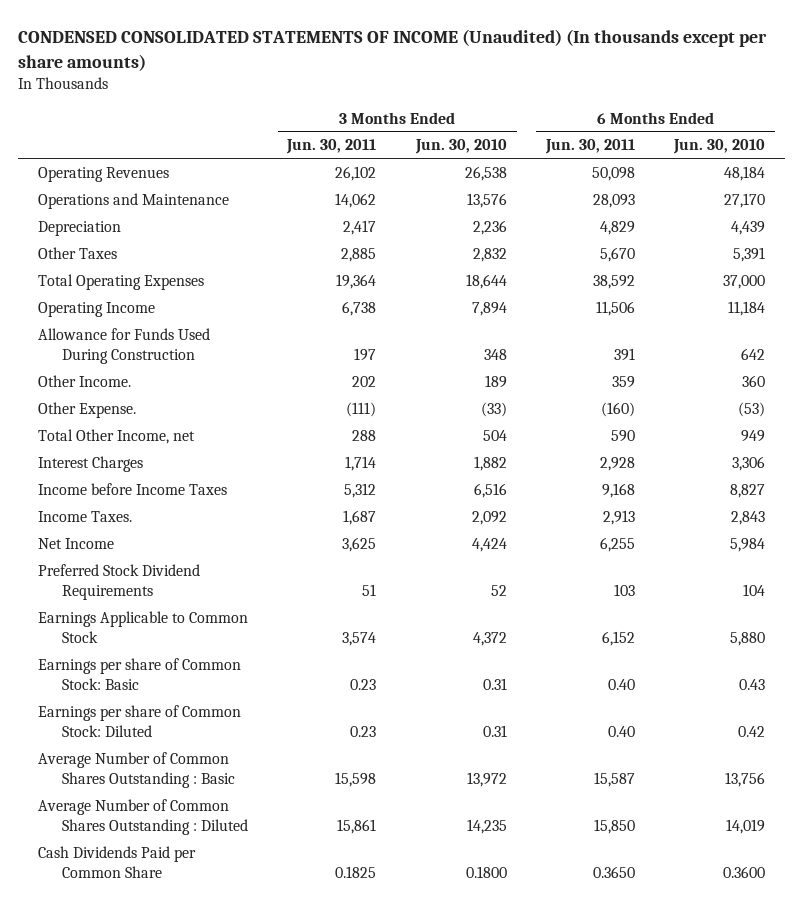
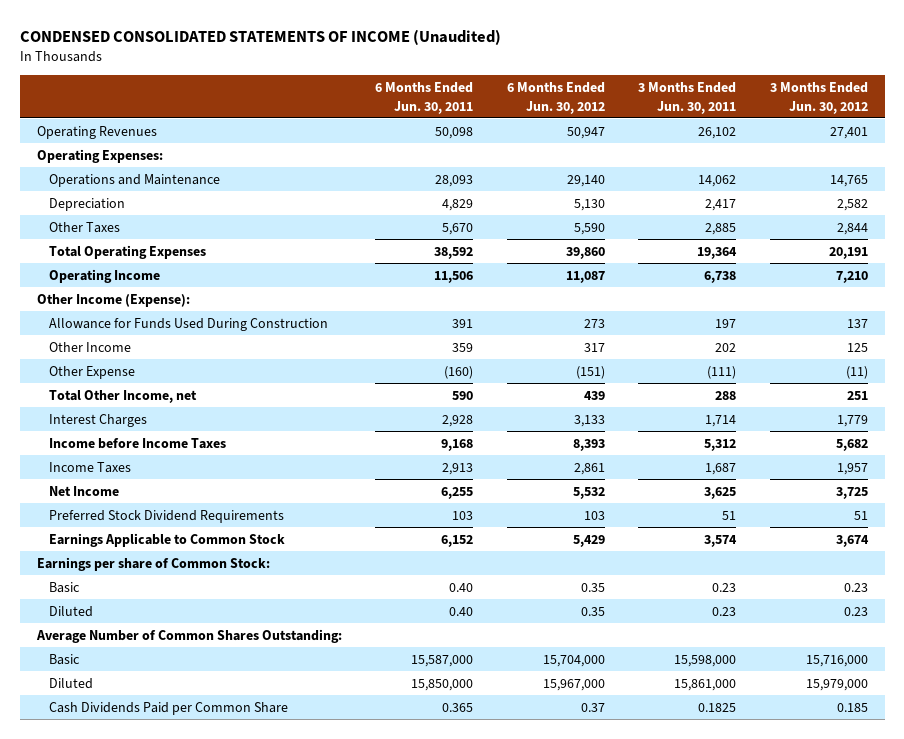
- CONDENSED CONSOLIDATED STATEMENTS OF INCOME (Unaudited) (In thousands except per share amounts)
+ CONDENSED CONSOLIDATED STATEMENTS OF INCOME (Unaudited)
- | 3 Months Ended Jun. 30, 2011 | 3 Months Ended Jun. 30, 2010 | 6 Months Ended Jun. 30, 2011 | 6 Months Ended Jun. 30, 2010
+ | 6 Months Ended Jun. 30, 2011 | 6 Months Ended Jun. 30, 2012 | 3 Months Ended Jun. 30, 2011 | 3 Months Ended Jun. 30, 2012
+ Operating Expenses:
+ Other Income (Expense):
- Other Income. | 202 | 189 | 359 | 360
- Other Expense. | (111) | (33) | (160) | (53)
+ Other Income | 359 | 317 | 202 | 125
+ Other Expense | (160) | (151) | (111) | (11)
- Income Taxes. | 1,687 | 2,092 | 2,913 | 2,843
+ Income Taxes | 2,913 | 2,861 | 1,687 | 1,957
- Earnings per share of Common Stock: Basic | 0.23 | 0.31 | 0.40 | 0.43
- Earnings per share of Common Stock: Diluted | 0.23 | 0.31 | 0.40 | 0.42
- Average Number of Common Shares Outstanding : Basic | 15,598 | 13,972 | 15,587 | 13,756
- Average Number of Common Shares Outstanding : Diluted | 15,861 | 14,235 | 15,850 | 14,019
- Cash Dividends Paid per Common Share | 0.1825 | 0.1800 | 0.3650 | 0.3600
+ Earnings per share of Common Stock:
+ Basic | 0.40 | 0.35 | 0.23 | 0.23
+ Diluted | 0.40 | 0.35 | 0.23 | 0.23
+ Average Number of Common Shares Outstanding:
+ Basic | 15,587,000 | 15,704,000 | 15,598,000 | 15,716,000
+ Diluted | 15,850,000 | 15,967,000 | 15,861,000 | 15,979,000
+ Cash Dividends Paid per Common Share | 0.365 | 0.37 | 0.1825 | 0.185

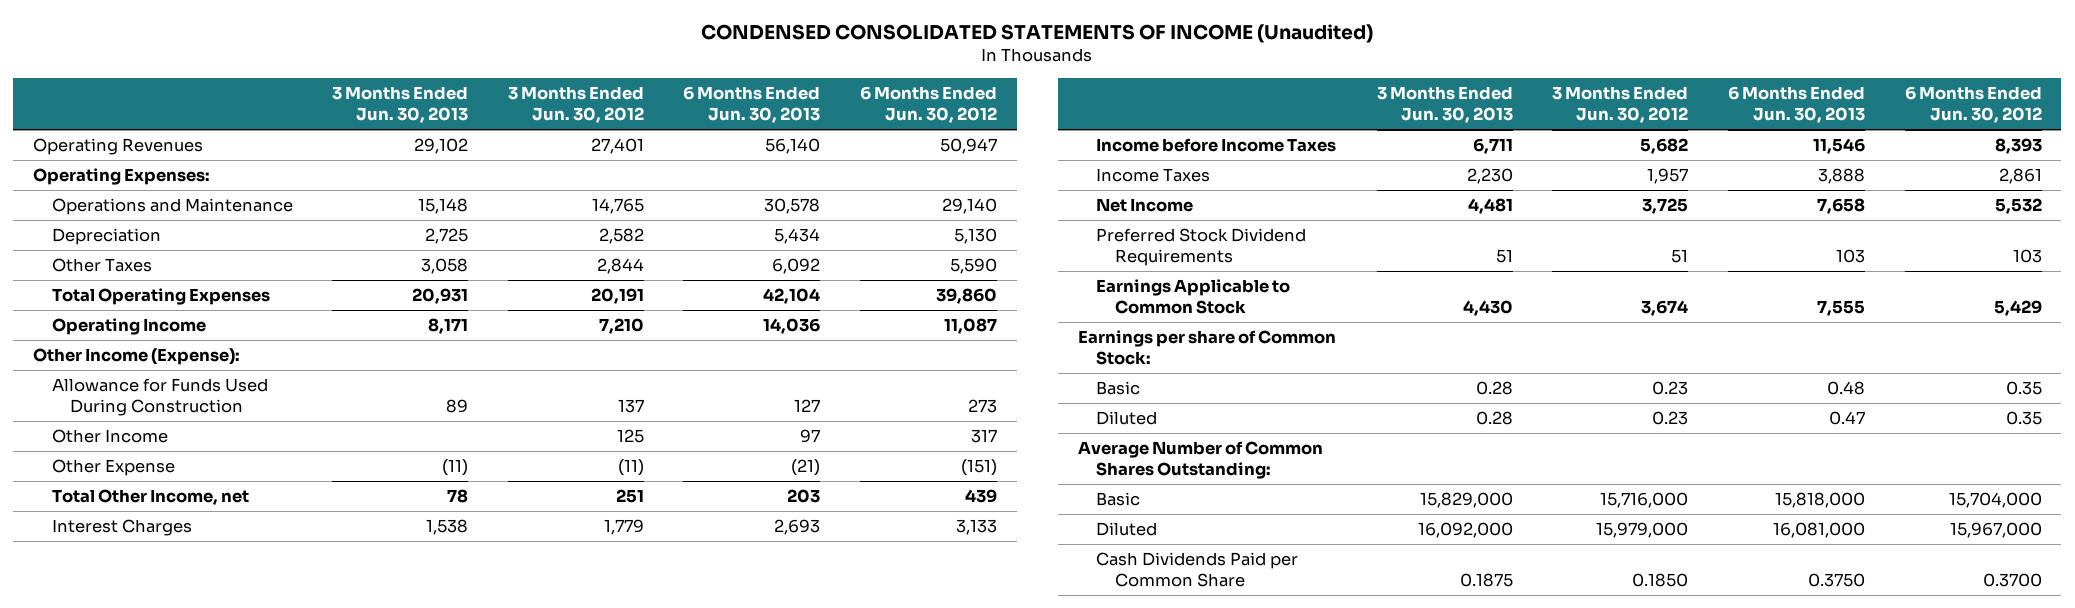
- | 6 Months Ended Jun. 30, 2011 | 6 Months Ended Jun. 30, 2012 | 3 Months Ended Jun. 30, 2011 | 3 Months Ended Jun. 30, 2012
+ | 3 Months Ended Jun. 30, 2013 | 3 Months Ended Jun. 30, 2012 | 6 Months Ended Jun. 30, 2013 | 6 Months Ended Jun. 30, 2012
- Cash Dividends Paid per Common Share | 0.365 | 0.37 | 0.1825 | 0.185
+ Cash Dividends Paid per Common Share | 0.1875 | 0.1850 | 0.3750 | 0.3700

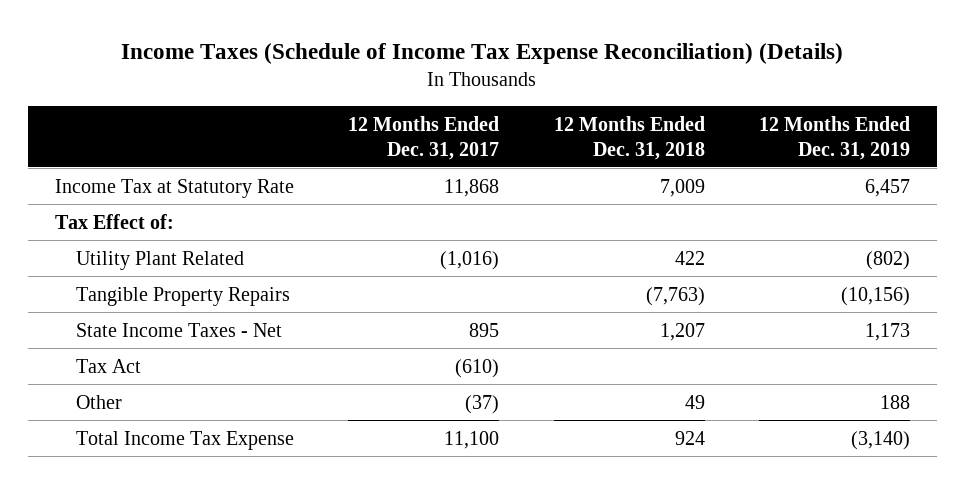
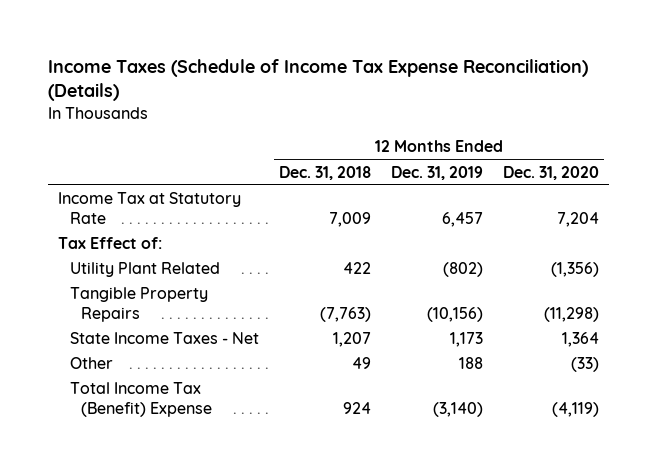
- | 12 Months Ended Dec. 31, 2017 | 12 Months Ended Dec. 31, 2018 | 12 Months Ended Dec. 31, 2019
+ | 12 Months Ended Dec. 31, 2018 | 12 Months Ended Dec. 31, 2019 | 12 Months Ended Dec. 31, 2020
- Tax Act | (610) | |
- Total Income Tax Expense | 11,100 | 924 | (3,140)
+ Total Income Tax (Benefit) Expense | 924 | (3,140) | (4,119)

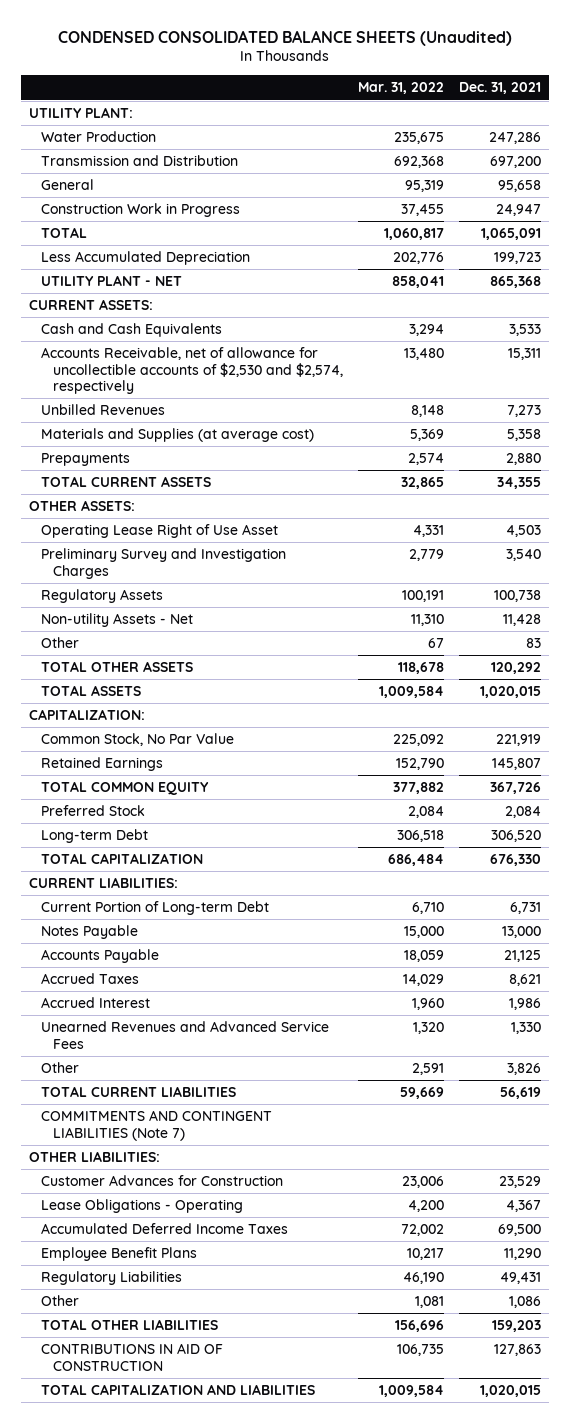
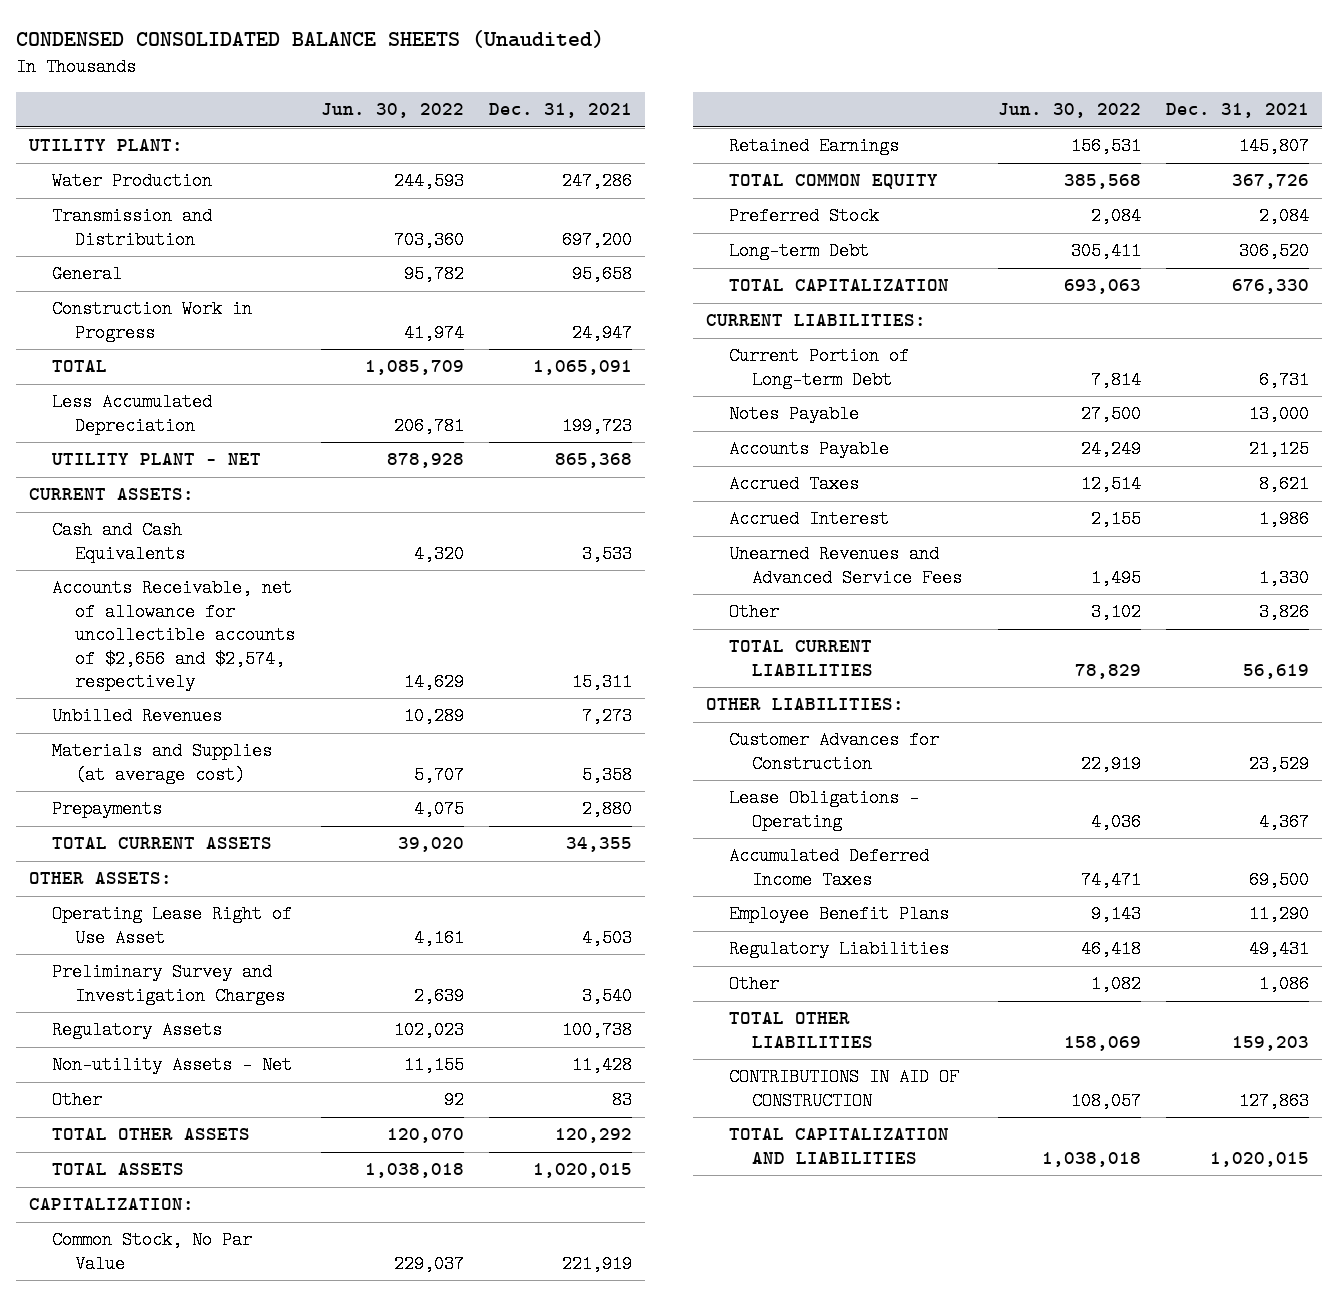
- | Mar. 31, 2022 | Dec. 31, 2021
+ | Jun. 30, 2022 | Dec. 31, 2021
- Accounts Receivable, net of allowance for uncollectible accounts of $2,530 and $2,574, respectively | 13,480 | 15,311
+ Accounts Receivable, net of allowance for uncollectible accounts of $2,656 and $2,574, respectively | 14,629 | 15,311
- COMMITMENTS AND CONTINGENT LIABILITIES (Note 7)

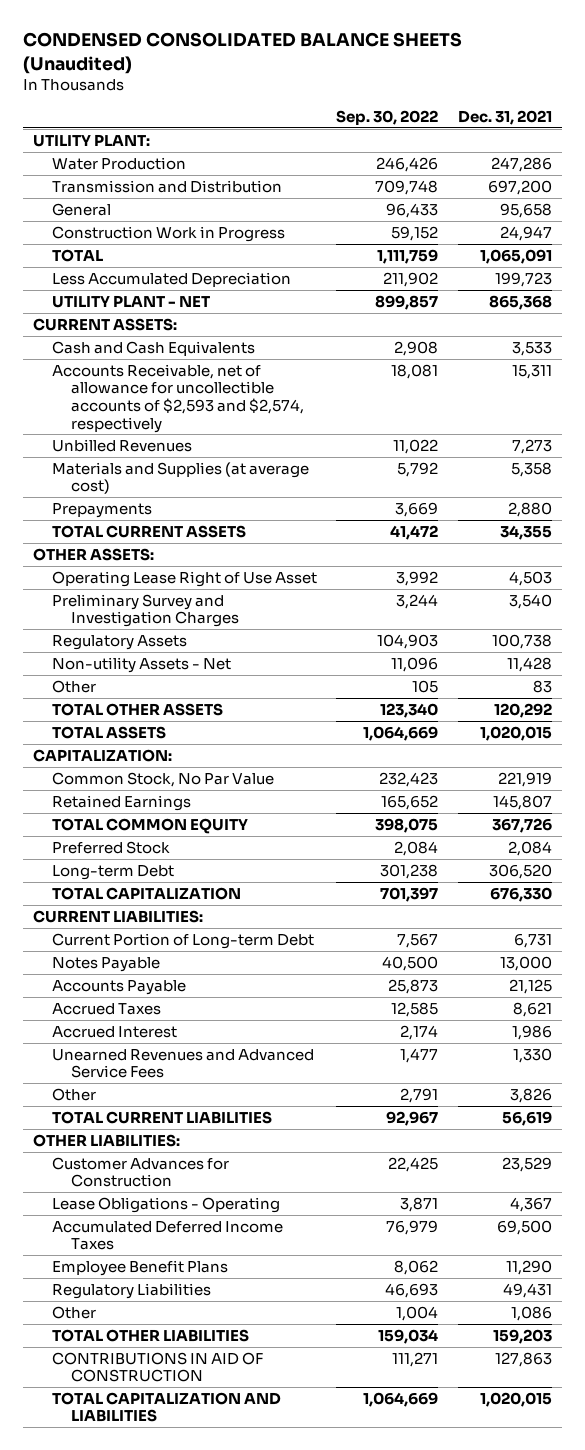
- | Jun. 30, 2022 | Dec. 31, 2021
+ | Sep. 30, 2022 | Dec. 31, 2021
- Accounts Receivable, net of allowance for uncollectible accounts of $2,656 and $2,574, respectively | 14,629 | 15,311
+ Accounts Receivable, net of allowance for uncollectible accounts of $2,593 and $2,574, respectively | 18,081 | 15,311

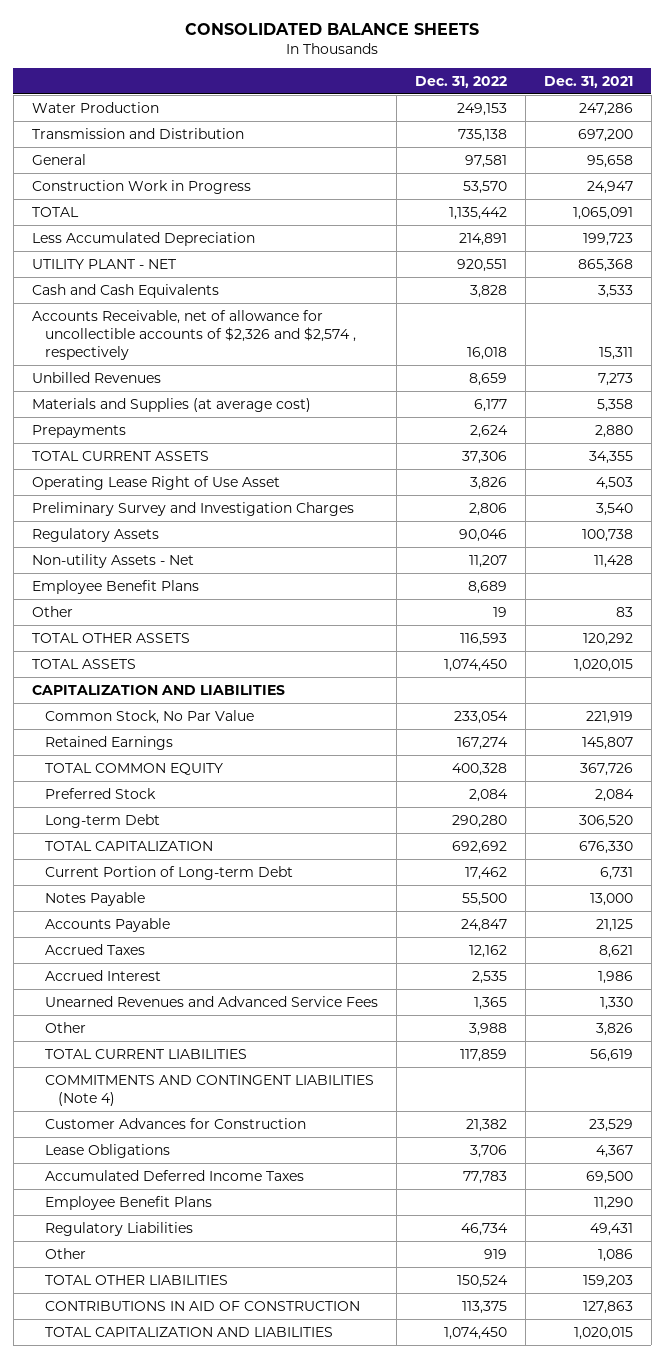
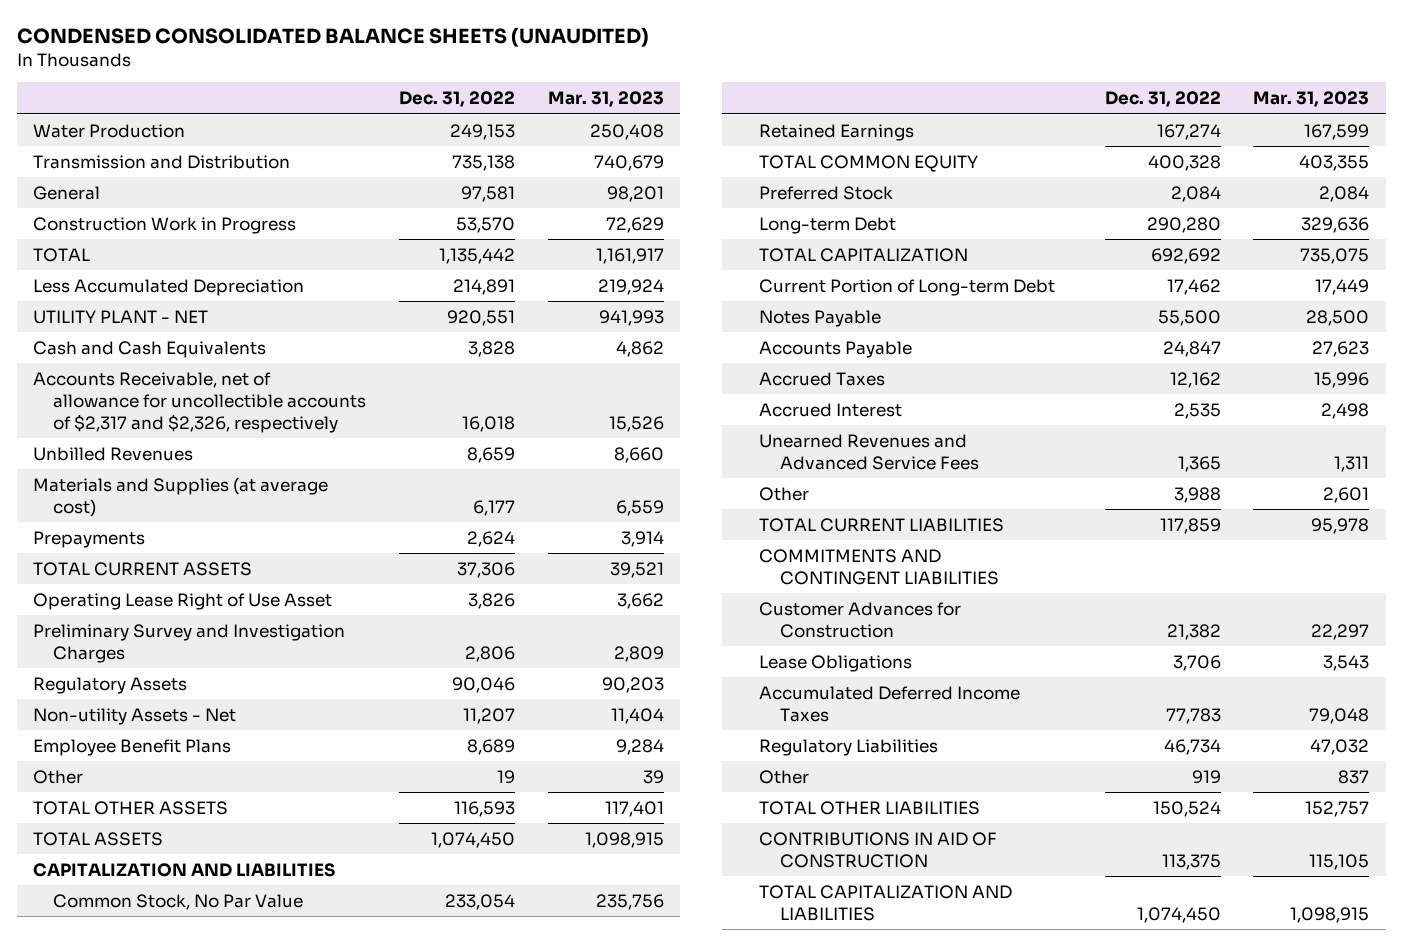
- CONSOLIDATED BALANCE SHEETS
+ CONDENSED CONSOLIDATED BALANCE SHEETS (UNAUDITED)
- | Dec. 31, 2022 | Dec. 31, 2021
+ | Dec. 31, 2022 | Mar. 31, 2023
- Accounts Receivable, net of allowance for uncollectible accounts of $2,326 and $2,574 , respectively | 16,018 | 15,311
+ Accounts Receivable, net of allowance for uncollectible accounts of $2,317 and $2,326, respectively | 16,018 | 15,526
- COMMITMENTS AND CONTINGENT LIABILITIES (Note 4)
+ COMMITMENTS AND CONTINGENT LIABILITIES
- Employee Benefit Plans | | 11,290

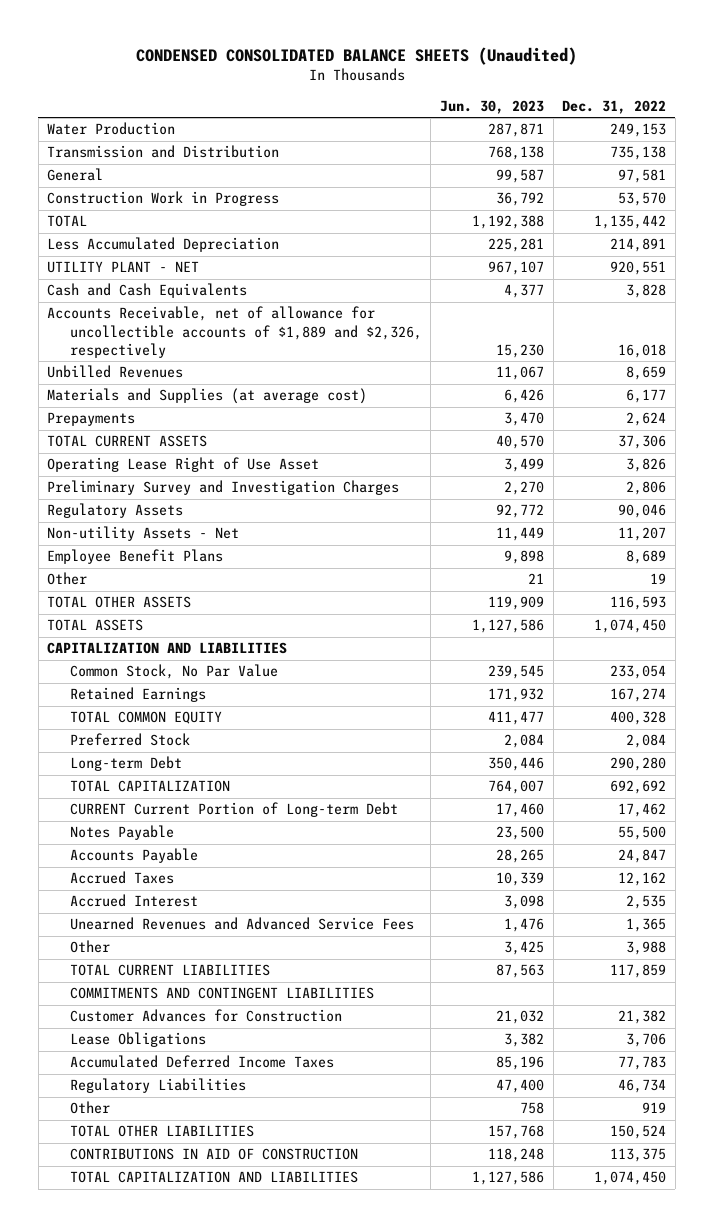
- CONDENSED CONSOLIDATED BALANCE SHEETS (UNAUDITED)
+ CONDENSED CONSOLIDATED BALANCE SHEETS (Unaudited)
- | Dec. 31, 2022 | Mar. 31, 2023
+ | Jun. 30, 2023 | Dec. 31, 2022
- Accounts Receivable, net of allowance for uncollectible accounts of $2,317 and $2,326, respectively | 16,018 | 15,526
+ Accounts Receivable, net of allowance for uncollectible accounts of $1,889 and $2,326, respectively | 15,230 | 16,018
- Current Portion of Long-term Debt | 17,462 | 17,449
+ CURRENT Current Portion of Long-term Debt | 17,460 | 17,462

